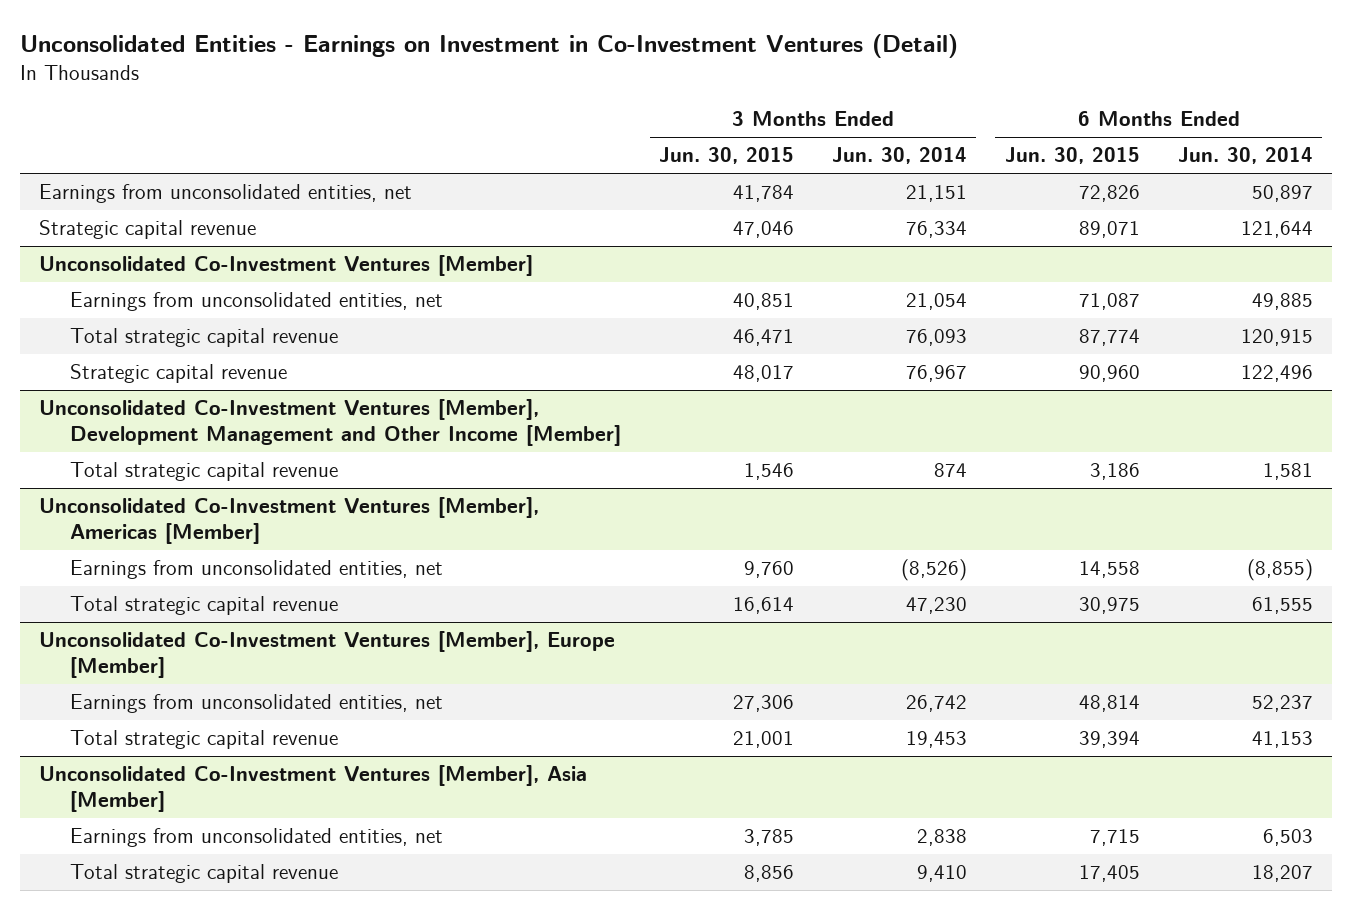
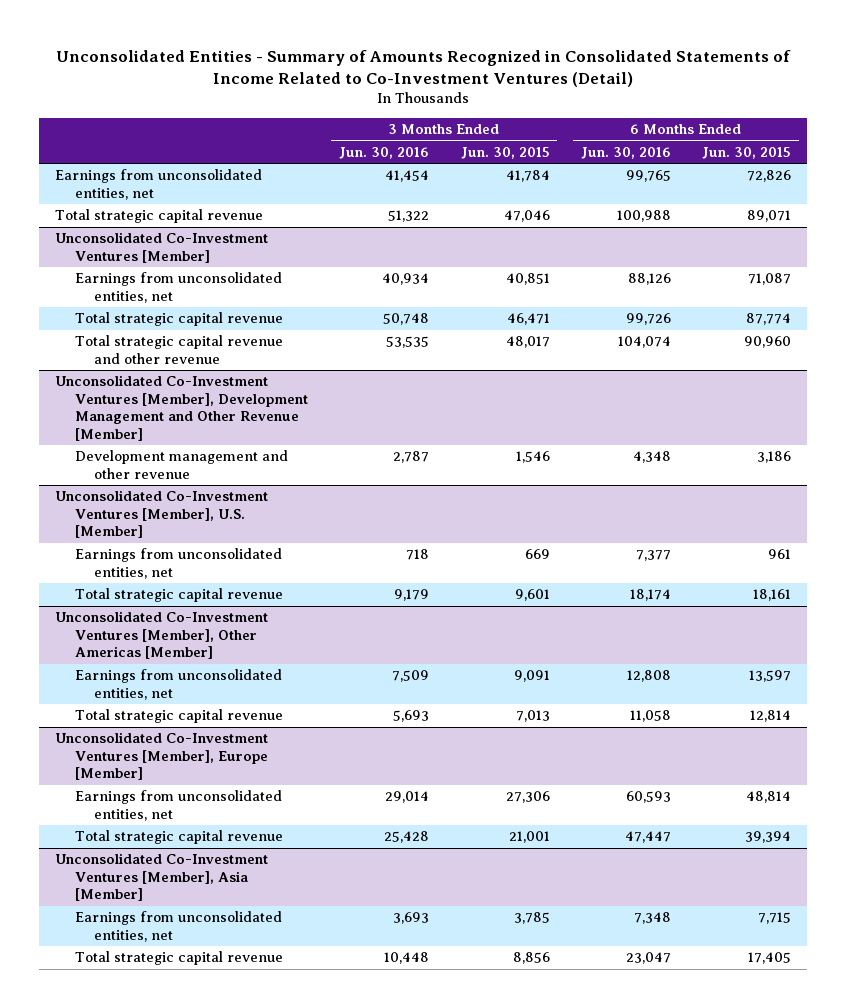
- Unconsolidated Entities - Earnings on Investment in Co-Investment Ventures (Detail)
+ Unconsolidated Entities - Summary of Amounts Recognized in Consolidated Statements of Income Related to Co-Investment Ventures (Detail)
- | 3 Months Ended Jun. 30, 2015 | 3 Months Ended Jun. 30, 2014 | 6 Months Ended Jun. 30, 2015 | 6 Months Ended Jun. 30, 2014
+ | 3 Months Ended Jun. 30, 2016 | 3 Months Ended Jun. 30, 2015 | 6 Months Ended Jun. 30, 2016 | 6 Months Ended Jun. 30, 2015
- Strategic capital revenue | 47,046 | 76,334 | 89,071 | 121,644
+ Total strategic capital revenue | 51,322 | 47,046 | 100,988 | 89,071
@ Unconsolidated Co-Investment Ventures [Member]
- Strategic capital revenue | 48,017 | 76,967 | 90,960 | 122,496
- Unconsolidated Co-Investment Ventures [Member], Development Management and Other Income [Member]
- Total strategic capital revenue | 1,546 | 874 | 3,186 | 1,581
- Unconsolidated Co-Investment Ventures [Member], Americas [Member]
- Earnings from unconsolidated entities, net | 9,760 | (8,526) | 14,558 | (8,855)
- Total strategic capital revenue | 16,614 | 47,230 | 30,975 | 61,555
@ Unconsolidated Co-Investment Ventures [Member]
+ Total strategic capital revenue and other revenue | 53,535 | 48,017 | 104,074 | 90,960
+ Unconsolidated Co-Investment Ventures [Member], Development Management and Other Revenue [Member]
+ Development management and other revenue | 2,787 | 1,546 | 4,348 | 3,186
+ Unconsolidated Co-Investment Ventures [Member], U.S. [Member]
+ Earnings from unconsolidated entities, net | 718 | 669 | 7,377 | 961
+ Total strategic capital revenue | 9,179 | 9,601 | 18,174 | 18,161
+ Unconsolidated Co-Investment Ventures [Member], Other Americas [Member]
+ Earnings from unconsolidated entities, net | 7,509 | 9,091 | 12,808 | 13,597
+ Total strategic capital revenue | 5,693 | 7,013 | 11,058 | 12,814

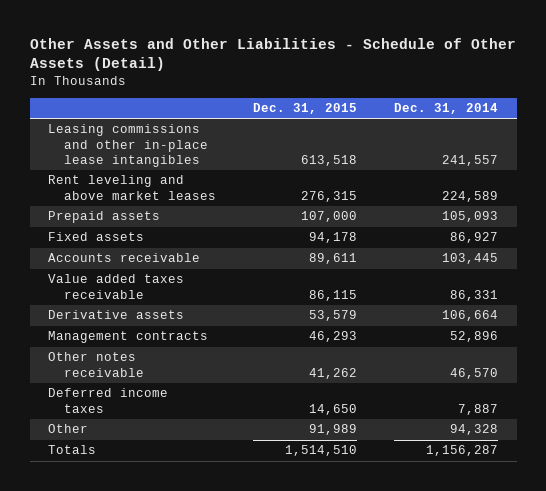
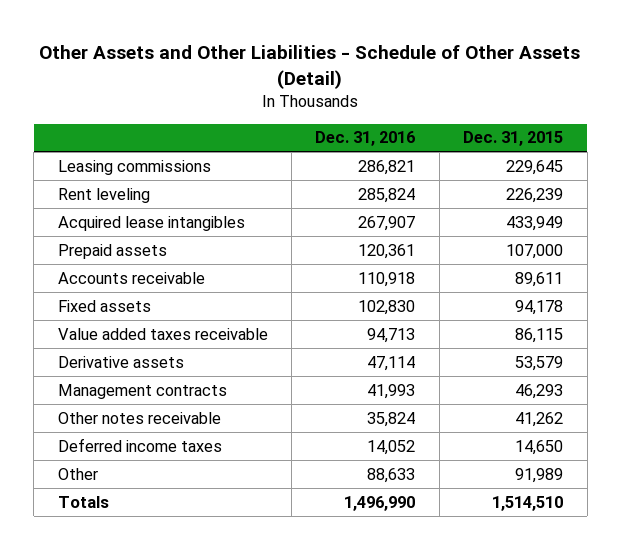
- | Dec. 31, 2015 | Dec. 31, 2014
+ | Dec. 31, 2016 | Dec. 31, 2015
- Leasing commissions and other in-place lease intangibles | 613,518 | 241,557
- Rent leveling and above market leases | 276,315 | 224,589
+ Leasing commissions | 286,821 | 229,645
+ Rent leveling | 285,824 | 226,239
+ Acquired lease intangibles | 267,907 | 433,949
moved down: Fixed assets | 102,830 | 94,178

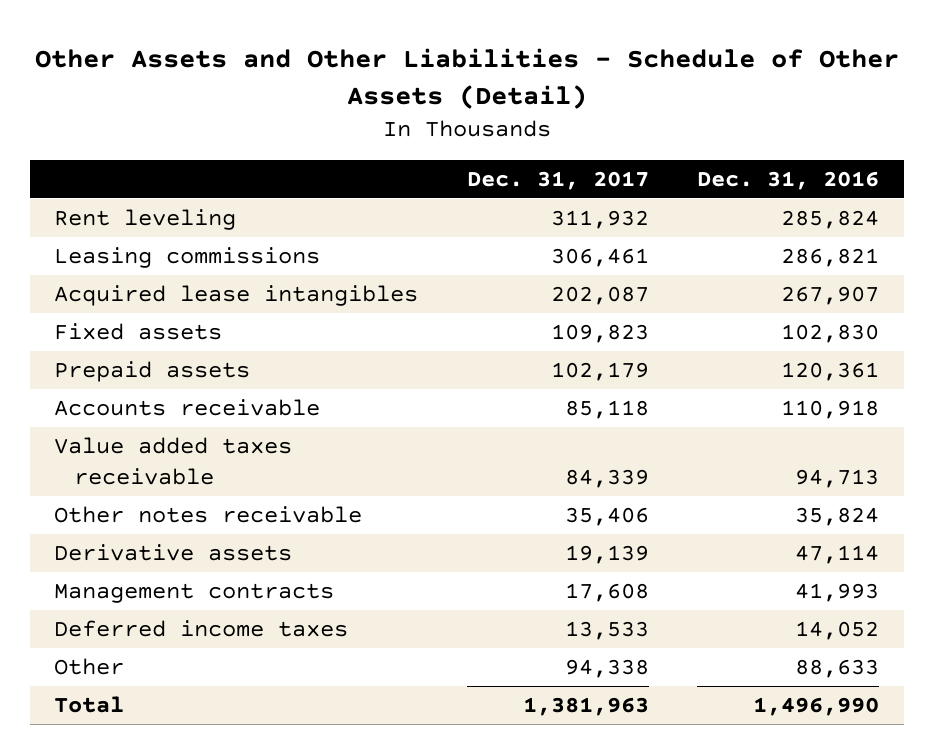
- | Dec. 31, 2016 | Dec. 31, 2015
+ | Dec. 31, 2017 | Dec. 31, 2016
moved down: Leasing commissions | 306,461 | 286,821
moved up: Fixed assets | 109,823 | 102,830
moved up: Other notes receivable | 35,406 | 35,824
- Totals | 1,496,990 | 1,514,510
+ Total | 1,381,963 | 1,496,990

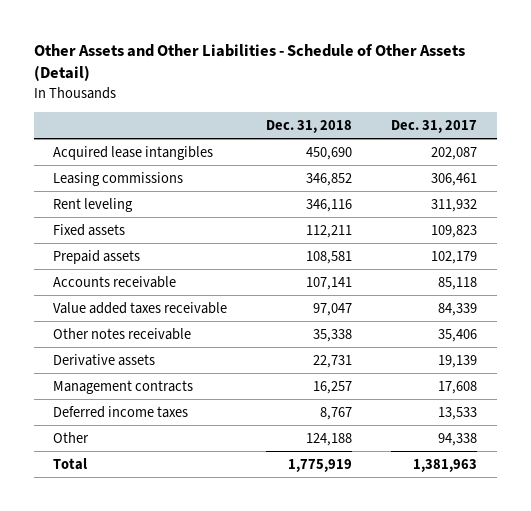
- | Dec. 31, 2017 | Dec. 31, 2016
+ | Dec. 31, 2018 | Dec. 31, 2017
moved down: Leasing commissions | 346,852 | 306,461
moved down: Rent leveling | 346,116 | 311,932

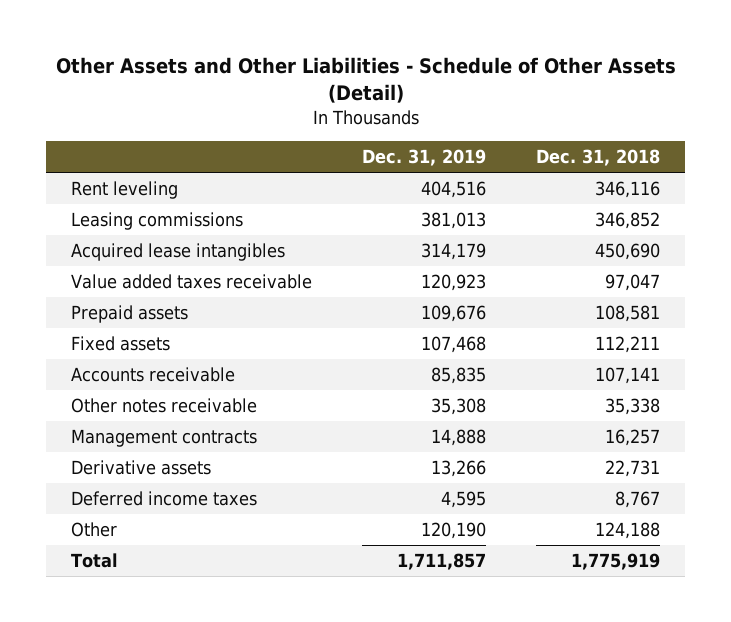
- | Dec. 31, 2018 | Dec. 31, 2017
+ | Dec. 31, 2019 | Dec. 31, 2018
moved down: Leasing commissions | 381,013 | 346,852
moved down: Acquired lease intangibles | 314,179 | 450,690
moved up: Value added taxes receivable | 120,923 | 97,047
moved down: Fixed assets | 107,468 | 112,211
moved down: Derivative assets | 13,266 | 22,731

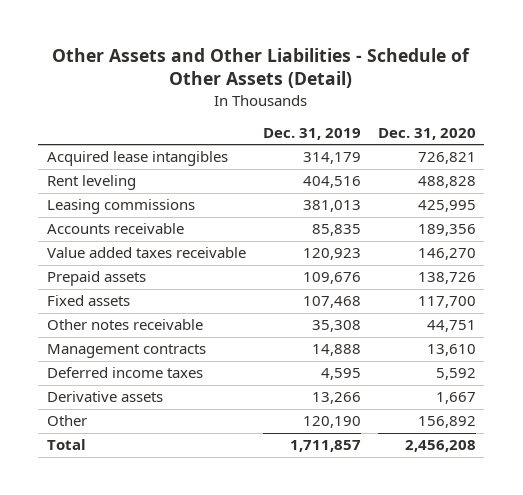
- | Dec. 31, 2019 | Dec. 31, 2018
+ | Dec. 31, 2019 | Dec. 31, 2020
moved up: Acquired lease intangibles | 314,179 | 726,821
moved up: Accounts receivable | 85,835 | 189,356
moved down: Derivative assets | 13,266 | 1,667

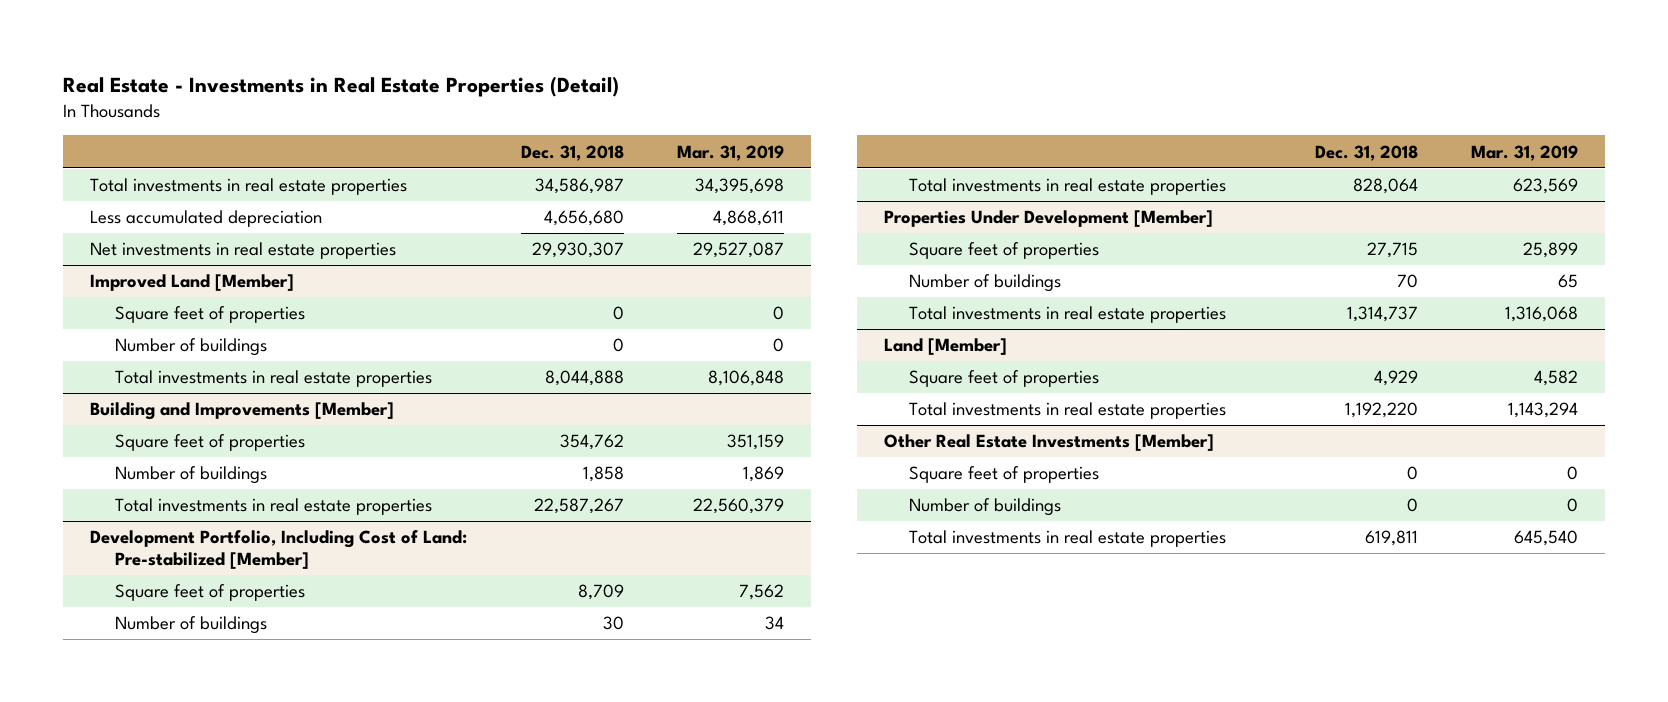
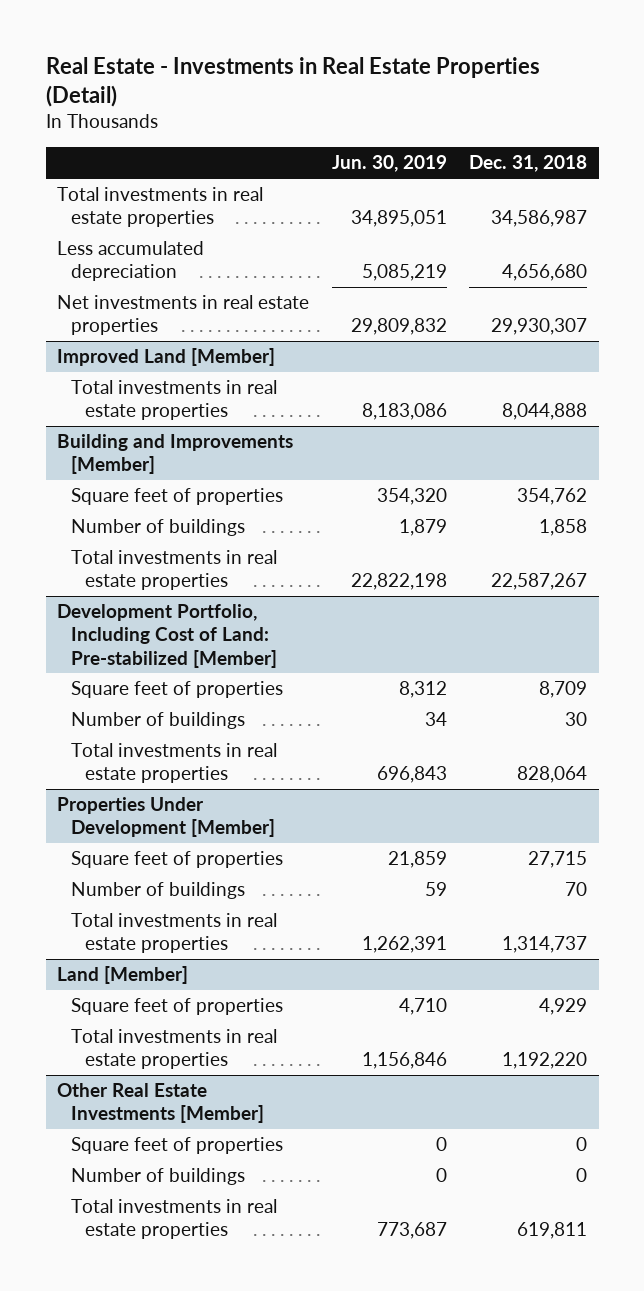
- | Dec. 31, 2018 | Mar. 31, 2019
+ | Jun. 30, 2019 | Dec. 31, 2018
@ Improved Land [Member]
- Square feet of properties | 0 | 0
- Number of buildings | 0 | 0

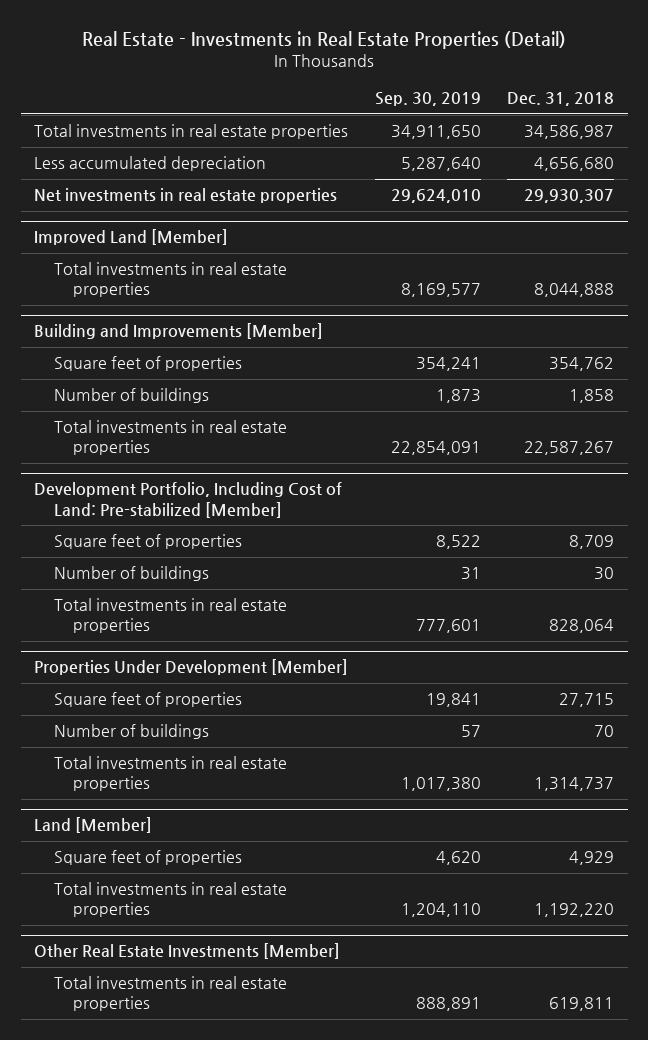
- | Jun. 30, 2019 | Dec. 31, 2018
+ | Sep. 30, 2019 | Dec. 31, 2018
@ Other Real Estate Investments [Member]
- Square feet of properties | 0 | 0
- Number of buildings | 0 | 0

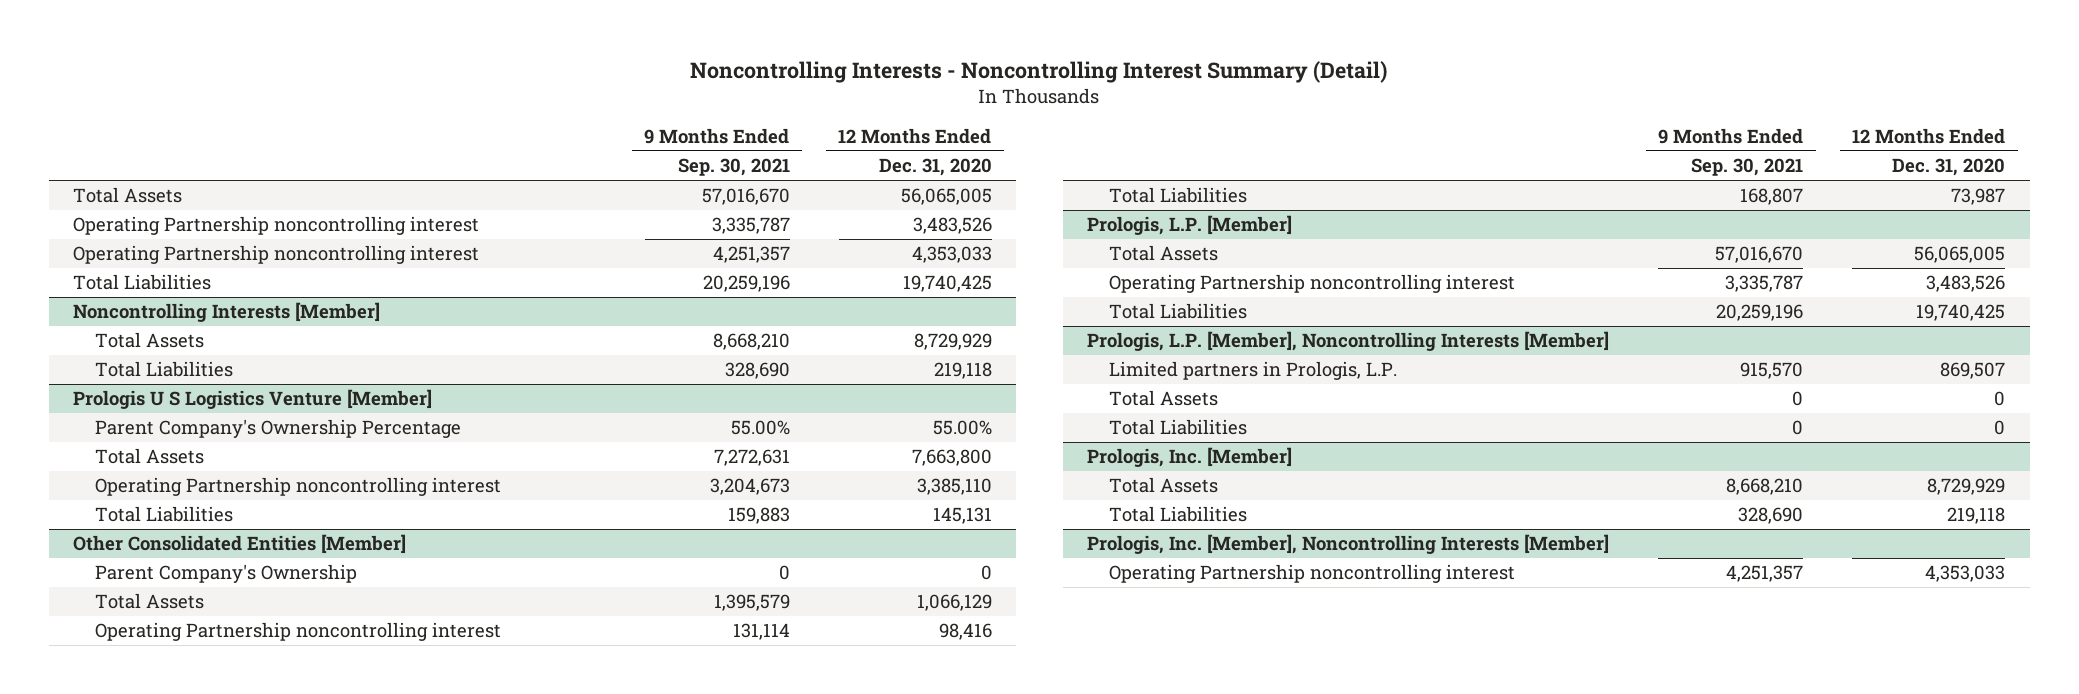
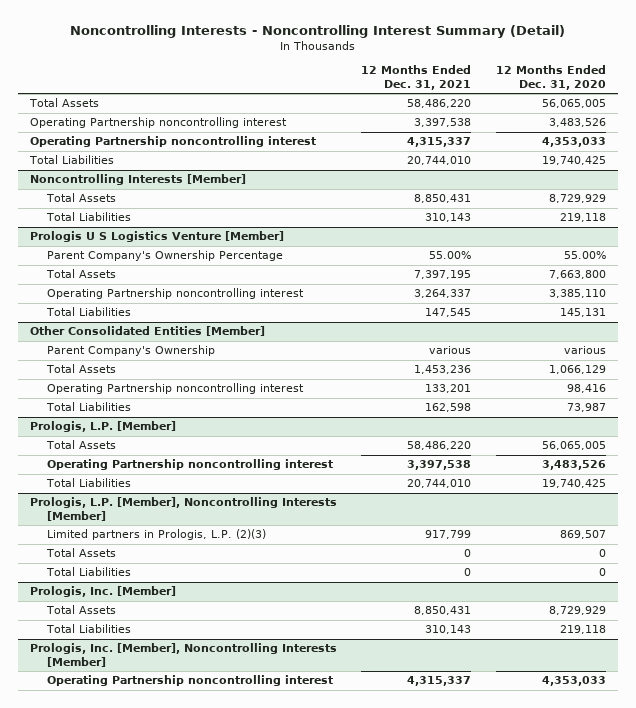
- | 9 Months Ended Sep. 30, 2021 | 12 Months Ended Dec. 31, 2020
+ | 12 Months Ended Dec. 31, 2021 | 12 Months Ended Dec. 31, 2020
@ Other Consolidated Entities [Member]
- Parent Company's Ownership | 0 | 0
+ Parent Company's Ownership | various | various
@ Prologis, L.P. [Member], Noncontrolling Interests [Member]
- Limited partners in Prologis, L.P. | 915,570 | 869,507
+ Limited partners in Prologis, L.P. (2)(3) | 917,799 | 869,507

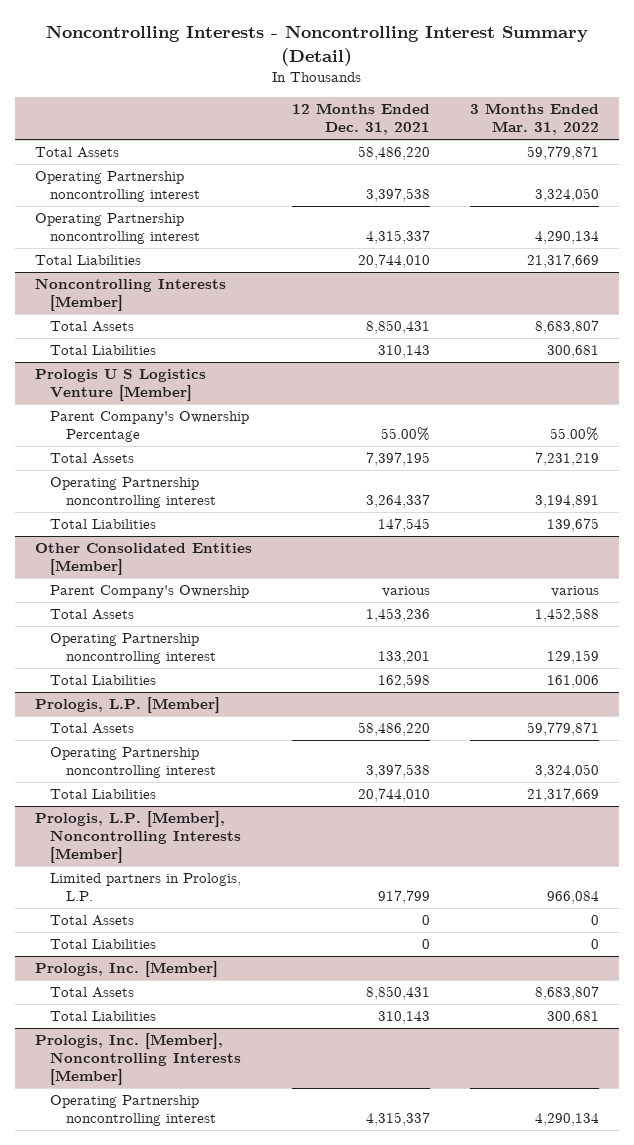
- | 12 Months Ended Dec. 31, 2021 | 12 Months Ended Dec. 31, 2020
+ | 12 Months Ended Dec. 31, 2021 | 3 Months Ended Mar. 31, 2022
@ Prologis, L.P. [Member], Noncontrolling Interests [Member]
- Limited partners in Prologis, L.P. (2)(3) | 917,799 | 869,507
+ Limited partners in Prologis, L.P. | 917,799 | 966,084

